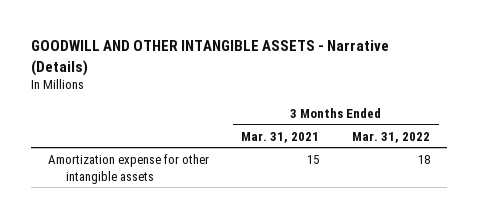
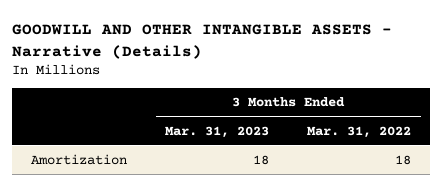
- | 3 Months Ended Mar. 31, 2021 | 3 Months Ended Mar. 31, 2022
+ | 3 Months Ended Mar. 31, 2023 | 3 Months Ended Mar. 31, 2022
- Amortization expense for other intangible assets | 15 | 18
+ Amortization | 18 | 18

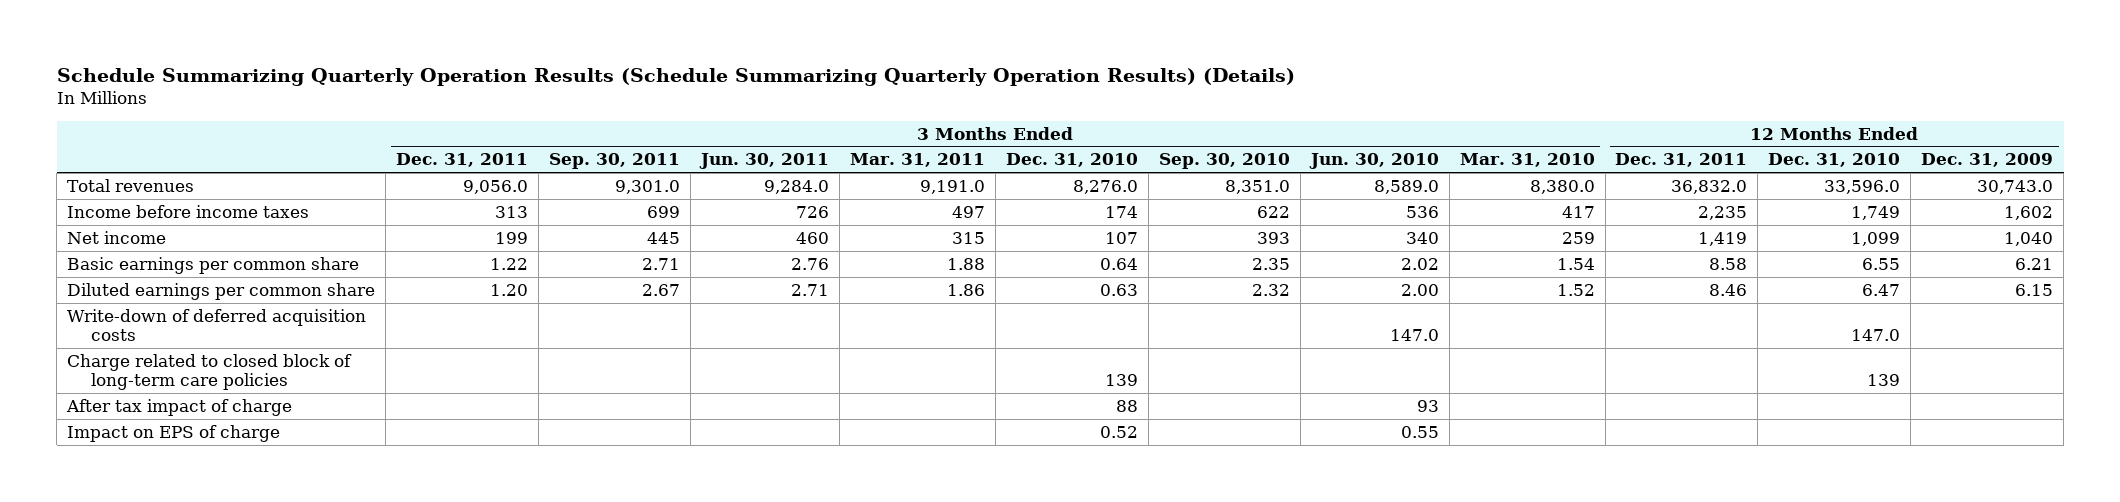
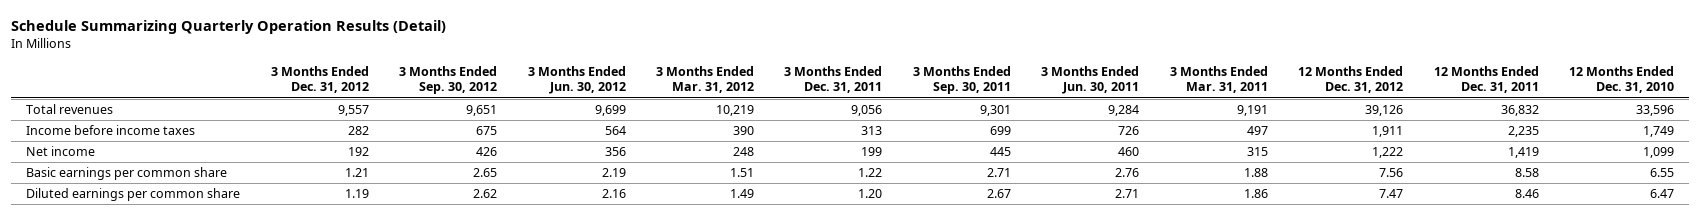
- Schedule Summarizing Quarterly Operation Results (Schedule Summarizing Quarterly Operation Results) (Details)
+ Schedule Summarizing Quarterly Operation Results (Detail)
- | 3 Months Ended Dec. 31, 2011 | 3 Months Ended Sep. 30, 2011 | 3 Months Ended Jun. 30, 2011 | 3 Months Ended Mar. 31, 2011 | 3 Months Ended Dec. 31, 2010 | 3 Months Ended Sep. 30, 2010 | 3 Months Ended Jun. 30, 2010 | 3 Months Ended Mar. 31, 2010 | 12 Months Ended Dec. 31, 2011 | 12 Months Ended Dec. 31, 2010 | 12 Months Ended Dec. 31, 2009
+ | 3 Months Ended Dec. 31, 2012 | 3 Months Ended Sep. 30, 2012 | 3 Months Ended Jun. 30, 2012 | 3 Months Ended Mar. 31, 2012 | 3 Months Ended Dec. 31, 2011 | 3 Months Ended Sep. 30, 2011 | 3 Months Ended Jun. 30, 2011 | 3 Months Ended Mar. 31, 2011 | 12 Months Ended Dec. 31, 2012 | 12 Months Ended Dec. 31, 2011 | 12 Months Ended Dec. 31, 2010
- Total revenues | 9,056.0 | 9,301.0 | 9,284.0 | 9,191.0 | 8,276.0 | 8,351.0 | 8,589.0 | 8,380.0 | 36,832.0 | 33,596.0 | 30,743.0
+ Total revenues | 9,557 | 9,651 | 9,699 | 10,219 | 9,056 | 9,301 | 9,284 | 9,191 | 39,126 | 36,832 | 33,596
- Write-down of deferred acquisition costs | | | | | | | 147.0 | | | 147.0 |
- Charge related to closed block of long-term care policies | | | | | 139 | | | | | 139 |
- After tax impact of charge | | | | | 88 | | 93 | | | |
- Impact on EPS of charge | | | | | 0.52 | | 0.55 | | | |

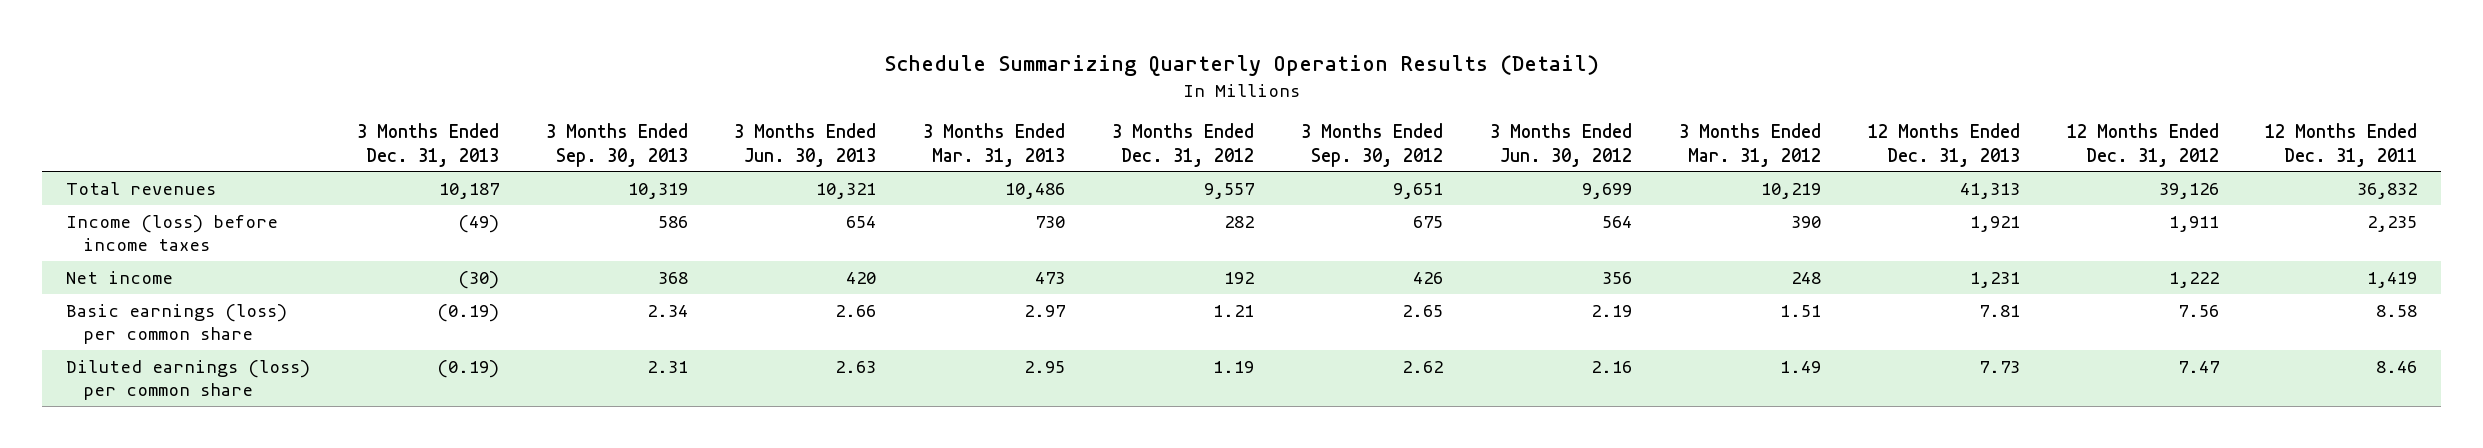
- | 3 Months Ended Dec. 31, 2012 | 3 Months Ended Sep. 30, 2012 | 3 Months Ended Jun. 30, 2012 | 3 Months Ended Mar. 31, 2012 | 3 Months Ended Dec. 31, 2011 | 3 Months Ended Sep. 30, 2011 | 3 Months Ended Jun. 30, 2011 | 3 Months Ended Mar. 31, 2011 | 12 Months Ended Dec. 31, 2012 | 12 Months Ended Dec. 31, 2011 | 12 Months Ended Dec. 31, 2010
+ | 3 Months Ended Dec. 31, 2013 | 3 Months Ended Sep. 30, 2013 | 3 Months Ended Jun. 30, 2013 | 3 Months Ended Mar. 31, 2013 | 3 Months Ended Dec. 31, 2012 | 3 Months Ended Sep. 30, 2012 | 3 Months Ended Jun. 30, 2012 | 3 Months Ended Mar. 31, 2012 | 12 Months Ended Dec. 31, 2013 | 12 Months Ended Dec. 31, 2012 | 12 Months Ended Dec. 31, 2011
- Income before income taxes | 282 | 675 | 564 | 390 | 313 | 699 | 726 | 497 | 1,911 | 2,235 | 1,749
+ Income (loss) before income taxes | (49) | 586 | 654 | 730 | 282 | 675 | 564 | 390 | 1,921 | 1,911 | 2,235
- Basic earnings per common share | 1.21 | 2.65 | 2.19 | 1.51 | 1.22 | 2.71 | 2.76 | 1.88 | 7.56 | 8.58 | 6.55
- Diluted earnings per common share | 1.19 | 2.62 | 2.16 | 1.49 | 1.20 | 2.67 | 2.71 | 1.86 | 7.47 | 8.46 | 6.47
+ Basic earnings (loss) per common share | (0.19) | 2.34 | 2.66 | 2.97 | 1.21 | 2.65 | 2.19 | 1.51 | 7.81 | 7.56 | 8.58
+ Diluted earnings (loss) per common share | (0.19) | 2.31 | 2.63 | 2.95 | 1.19 | 2.62 | 2.16 | 1.49 | 7.73 | 7.47 | 8.46

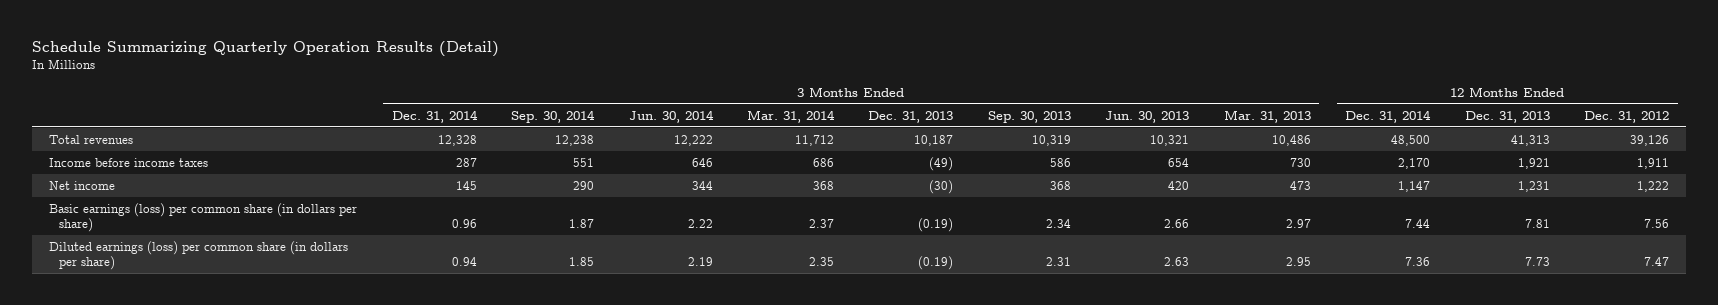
- | 3 Months Ended Dec. 31, 2013 | 3 Months Ended Sep. 30, 2013 | 3 Months Ended Jun. 30, 2013 | 3 Months Ended Mar. 31, 2013 | 3 Months Ended Dec. 31, 2012 | 3 Months Ended Sep. 30, 2012 | 3 Months Ended Jun. 30, 2012 | 3 Months Ended Mar. 31, 2012 | 12 Months Ended Dec. 31, 2013 | 12 Months Ended Dec. 31, 2012 | 12 Months Ended Dec. 31, 2011
+ | 3 Months Ended Dec. 31, 2014 | 3 Months Ended Sep. 30, 2014 | 3 Months Ended Jun. 30, 2014 | 3 Months Ended Mar. 31, 2014 | 3 Months Ended Dec. 31, 2013 | 3 Months Ended Sep. 30, 2013 | 3 Months Ended Jun. 30, 2013 | 3 Months Ended Mar. 31, 2013 | 12 Months Ended Dec. 31, 2014 | 12 Months Ended Dec. 31, 2013 | 12 Months Ended Dec. 31, 2012
- Income (loss) before income taxes | (49) | 586 | 654 | 730 | 282 | 675 | 564 | 390 | 1,921 | 1,911 | 2,235
+ Income before income taxes | 287 | 551 | 646 | 686 | (49) | 586 | 654 | 730 | 2,170 | 1,921 | 1,911
- Basic earnings (loss) per common share | (0.19) | 2.34 | 2.66 | 2.97 | 1.21 | 2.65 | 2.19 | 1.51 | 7.81 | 7.56 | 8.58
- Diluted earnings (loss) per common share | (0.19) | 2.31 | 2.63 | 2.95 | 1.19 | 2.62 | 2.16 | 1.49 | 7.73 | 7.47 | 8.46
+ Basic earnings (loss) per common share (in dollars per share) | 0.96 | 1.87 | 2.22 | 2.37 | (0.19) | 2.34 | 2.66 | 2.97 | 7.44 | 7.81 | 7.56
+ Diluted earnings (loss) per common share (in dollars per share) | 0.94 | 1.85 | 2.19 | 2.35 | (0.19) | 2.31 | 2.63 | 2.95 | 7.36 | 7.73 | 7.47

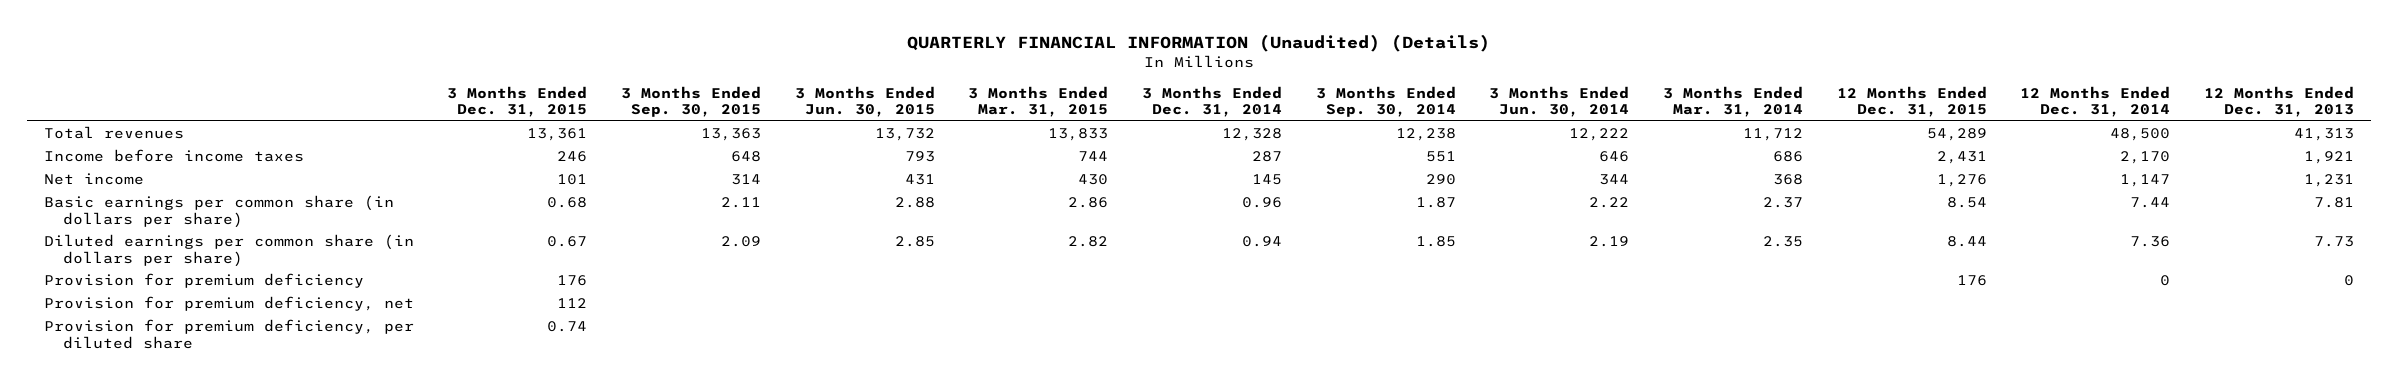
- Schedule Summarizing Quarterly Operation Results (Detail)
+ QUARTERLY FINANCIAL INFORMATION (Unaudited) (Details)
- | 3 Months Ended Dec. 31, 2014 | 3 Months Ended Sep. 30, 2014 | 3 Months Ended Jun. 30, 2014 | 3 Months Ended Mar. 31, 2014 | 3 Months Ended Dec. 31, 2013 | 3 Months Ended Sep. 30, 2013 | 3 Months Ended Jun. 30, 2013 | 3 Months Ended Mar. 31, 2013 | 12 Months Ended Dec. 31, 2014 | 12 Months Ended Dec. 31, 2013 | 12 Months Ended Dec. 31, 2012
+ | 3 Months Ended Dec. 31, 2015 | 3 Months Ended Sep. 30, 2015 | 3 Months Ended Jun. 30, 2015 | 3 Months Ended Mar. 31, 2015 | 3 Months Ended Dec. 31, 2014 | 3 Months Ended Sep. 30, 2014 | 3 Months Ended Jun. 30, 2014 | 3 Months Ended Mar. 31, 2014 | 12 Months Ended Dec. 31, 2015 | 12 Months Ended Dec. 31, 2014 | 12 Months Ended Dec. 31, 2013
- Basic earnings (loss) per common share (in dollars per share) | 0.96 | 1.87 | 2.22 | 2.37 | (0.19) | 2.34 | 2.66 | 2.97 | 7.44 | 7.81 | 7.56
- Diluted earnings (loss) per common share (in dollars per share) | 0.94 | 1.85 | 2.19 | 2.35 | (0.19) | 2.31 | 2.63 | 2.95 | 7.36 | 7.73 | 7.47
+ Basic earnings per common share (in dollars per share) | 0.68 | 2.11 | 2.88 | 2.86 | 0.96 | 1.87 | 2.22 | 2.37 | 8.54 | 7.44 | 7.81
+ Diluted earnings per common share (in dollars per share) | 0.67 | 2.09 | 2.85 | 2.82 | 0.94 | 1.85 | 2.19 | 2.35 | 8.44 | 7.36 | 7.73
+ Provision for premium deficiency | 176 | | | | | | | | 176 | 0 | 0
+ Provision for premium deficiency, net | 112 | | | | | | | | | |
+ Provision for premium deficiency, per diluted share | 0.74 | | | | | | | | | |

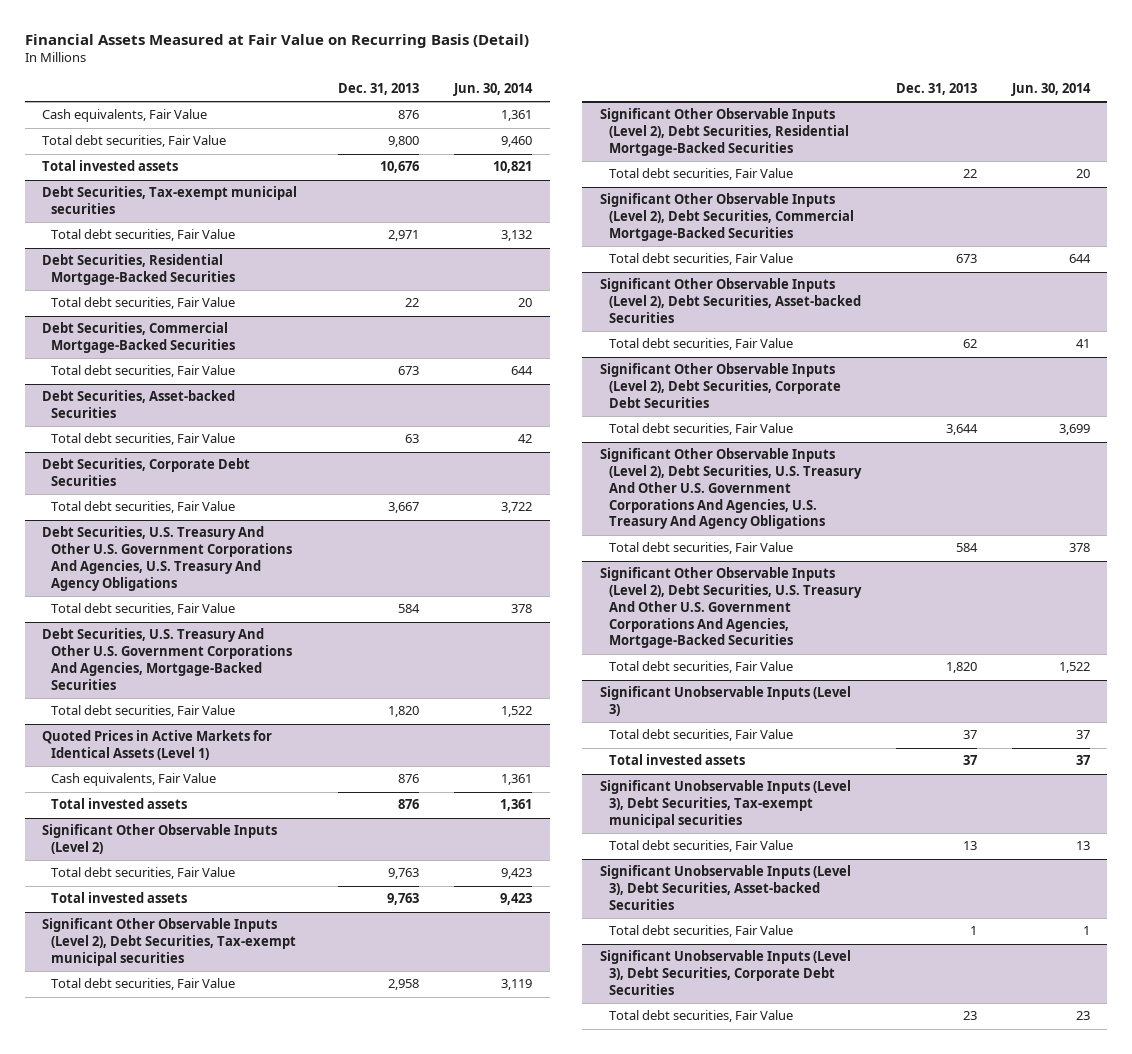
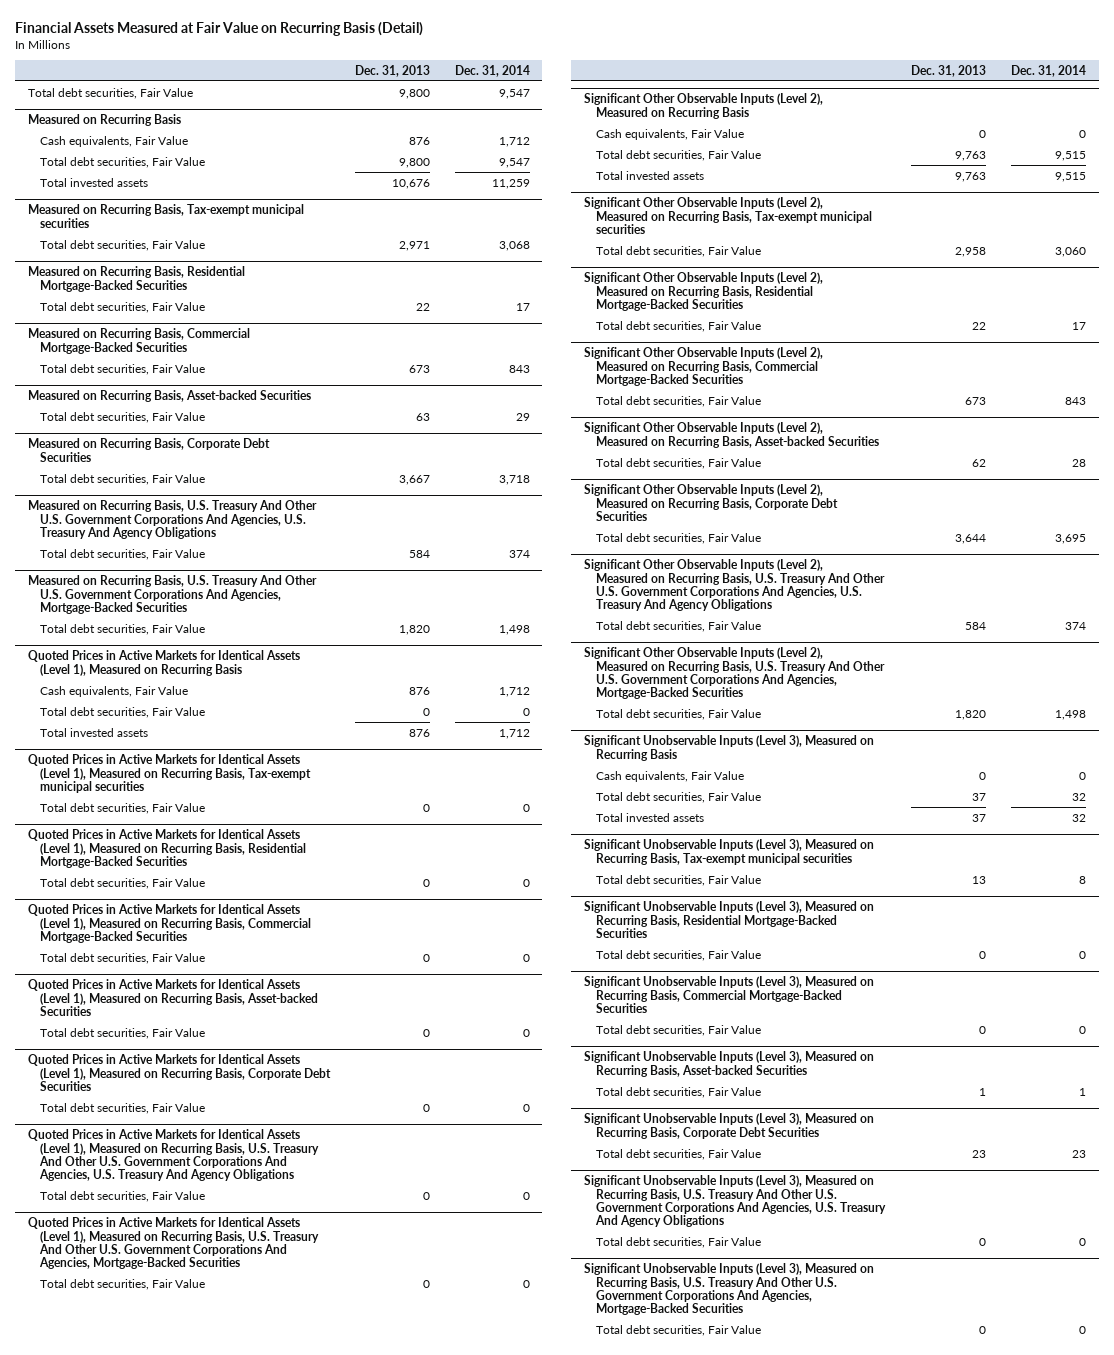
- | Dec. 31, 2013 | Jun. 30, 2014
+ | Dec. 31, 2013 | Dec. 31, 2014
+ Total debt securities, Fair Value | 9,800 | 9,547
+ Measured on Recurring Basis
- Debt Securities, Tax-exempt municipal securities
+ Measured on Recurring Basis, Tax-exempt municipal securities
- Debt Securities, Residential Mortgage-Backed Securities
+ Measured on Recurring Basis, Residential Mortgage-Backed Securities
- Debt Securities, Commercial Mortgage-Backed Securities
+ Measured on Recurring Basis, Commercial Mortgage-Backed Securities
- Debt Securities, Asset-backed Securities
+ Measured on Recurring Basis, Asset-backed Securities
- Debt Securities, Corporate Debt Securities
+ Measured on Recurring Basis, Corporate Debt Securities
- Debt Securities, U.S. Treasury And Other U.S. Government Corporations And Agencies, U.S. Treasury And Agency Obligations
+ Measured on Recurring Basis, U.S. Treasury And Other U.S. Government Corporations And Agencies, U.S. Treasury And Agency Obligations
- Debt Securities, U.S. Treasury And Other U.S. Government Corporations And Agencies, Mortgage-Backed Securities
+ Measured on Recurring Basis, U.S. Treasury And Other U.S. Government Corporations And Agencies, Mortgage-Backed Securities
- Quoted Prices in Active Markets for Identical Assets (Level 1)
+ Quoted Prices in Active Markets for Identical Assets (Level 1), Measured on Recurring Basis
+ Total debt securities, Fair Value | 0 | 0
- Significant Other Observable Inputs (Level 2)
+ Quoted Prices in Active Markets for Identical Assets (Level 1), Measured on Recurring Basis, Tax-exempt municipal securities
+ Total debt securities, Fair Value | 0 | 0
+ Quoted Prices in Active Markets for Identical Assets (Level 1), Measured on Recurring Basis, Residential Mortgage-Backed Securities
+ Total debt securities, Fair Value | 0 | 0
+ Quoted Prices in Active Markets for Identical Assets (Level 1), Measured on Recurring Basis, Commercial Mortgage-Backed Securities
+ Total debt securities, Fair Value | 0 | 0
+ Quoted Prices in Active Markets for Identical Assets (Level 1), Measured on Recurring Basis, Asset-backed Securities
+ Total debt securities, Fair Value | 0 | 0
+ Quoted Prices in Active Markets for Identical Assets (Level 1), Measured on Recurring Basis, Corporate Debt Securities
+ Total debt securities, Fair Value | 0 | 0
+ Quoted Prices in Active Markets for Identical Assets (Level 1), Measured on Recurring Basis, U.S. Treasury And Other U.S. Government Corporations And Agencies, U.S. Treasury And Agency Obligations
+ Total debt securities, Fair Value | 0 | 0
+ Quoted Prices in Active Markets for Identical Assets (Level 1), Measured on Recurring Basis, U.S. Treasury And Other U.S. Government Corporations And Agencies, Mortgage-Backed Securities
+ Total debt securities, Fair Value | 0 | 0
+ Significant Other Observable Inputs (Level 2), Measured on Recurring Basis
+ Cash equivalents, Fair Value | 0 | 0
- Significant Other Observable Inputs (Level 2), Debt Securities, Tax-exempt municipal securities
+ Significant Other Observable Inputs (Level 2), Measured on Recurring Basis, Tax-exempt municipal securities
- Significant Other Observable Inputs (Level 2), Debt Securities, Residential Mortgage-Backed Securities
+ Significant Other Observable Inputs (Level 2), Measured on Recurring Basis, Residential Mortgage-Backed Securities
- Significant Other Observable Inputs (Level 2), Debt Securities, Commercial Mortgage-Backed Securities
+ Significant Other Observable Inputs (Level 2), Measured on Recurring Basis, Commercial Mortgage-Backed Securities
- Significant Other Observable Inputs (Level 2), Debt Securities, Asset-backed Securities
+ Significant Other Observable Inputs (Level 2), Measured on Recurring Basis, Asset-backed Securities
- Significant Other Observable Inputs (Level 2), Debt Securities, Corporate Debt Securities
+ Significant Other Observable Inputs (Level 2), Measured on Recurring Basis, Corporate Debt Securities
- Significant Other Observable Inputs (Level 2), Debt Securities, U.S. Treasury And Other U.S. Government Corporations And Agencies, U.S. Treasury And Agency Obligations
+ Significant Other Observable Inputs (Level 2), Measured on Recurring Basis, U.S. Treasury And Other U.S. Government Corporations And Agencies, U.S. Treasury And Agency Obligations
- Significant Other Observable Inputs (Level 2), Debt Securities, U.S. Treasury And Other U.S. Government Corporations And Agencies, Mortgage-Backed Securities
+ Significant Other Observable Inputs (Level 2), Measured on Recurring Basis, U.S. Treasury And Other U.S. Government Corporations And Agencies, Mortgage-Backed Securities
- Significant Unobservable Inputs (Level 3)
+ Significant Unobservable Inputs (Level 3), Measured on Recurring Basis
+ Cash equivalents, Fair Value | 0 | 0
- Significant Unobservable Inputs (Level 3), Debt Securities, Tax-exempt municipal securities
+ Significant Unobservable Inputs (Level 3), Measured on Recurring Basis, Tax-exempt municipal securities
- Significant Unobservable Inputs (Level 3), Debt Securities, Asset-backed Securities
+ Significant Unobservable Inputs (Level 3), Measured on Recurring Basis, Residential Mortgage-Backed Securities
+ Total debt securities, Fair Value | 0 | 0
+ Significant Unobservable Inputs (Level 3), Measured on Recurring Basis, Commercial Mortgage-Backed Securities
+ Total debt securities, Fair Value | 0 | 0
+ Significant Unobservable Inputs (Level 3), Measured on Recurring Basis, Asset-backed Securities
- Significant Unobservable Inputs (Level 3), Debt Securities, Corporate Debt Securities
+ Significant Unobservable Inputs (Level 3), Measured on Recurring Basis, Corporate Debt Securities
+ Significant Unobservable Inputs (Level 3), Measured on Recurring Basis, U.S. Treasury And Other U.S. Government Corporations And Agencies, U.S. Treasury And Agency Obligations
+ Total debt securities, Fair Value | 0 | 0
+ Significant Unobservable Inputs (Level 3), Measured on Recurring Basis, U.S. Treasury And Other U.S. Government Corporations And Agencies, Mortgage-Backed Securities
+ Total debt securities, Fair Value | 0 | 0

